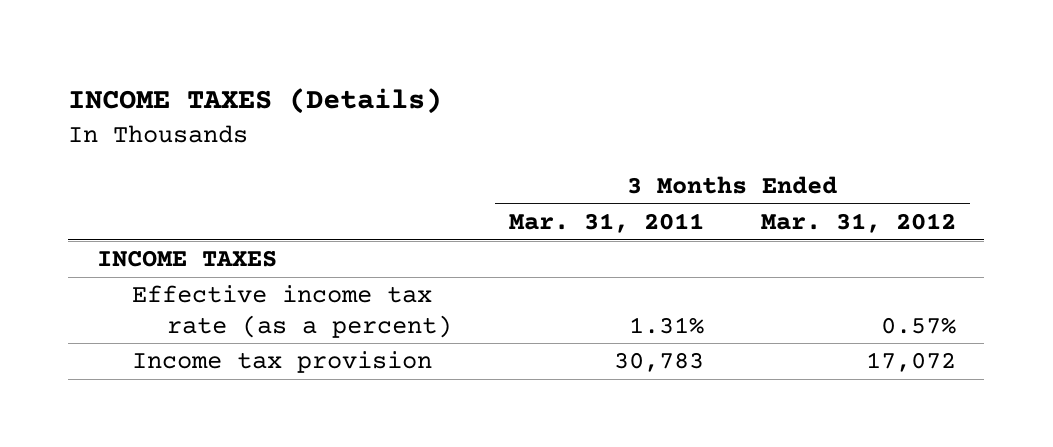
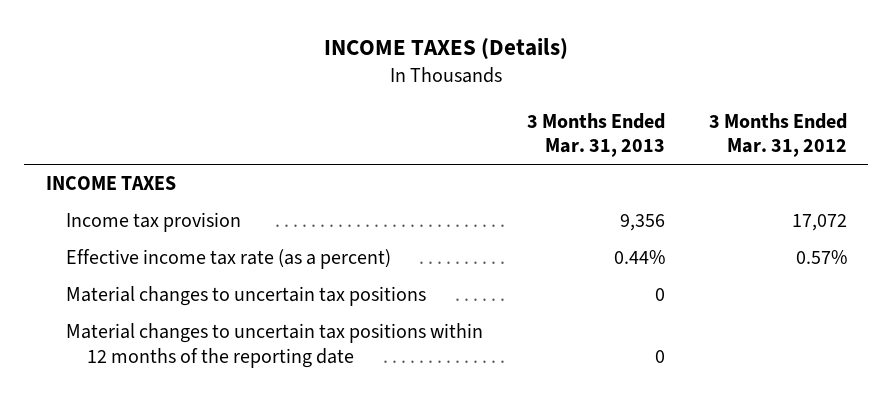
- | 3 Months Ended Mar. 31, 2011 | 3 Months Ended Mar. 31, 2012
+ | 3 Months Ended Mar. 31, 2013 | 3 Months Ended Mar. 31, 2012
moved down: Effective income tax rate (as a percent) | 0.44% | 0.57%
+ Material changes to uncertain tax positions | 0 |
+ Material changes to uncertain tax positions within 12 months of the reporting date | 0 |

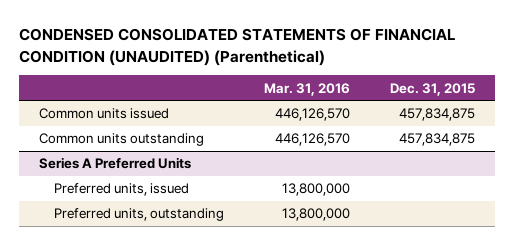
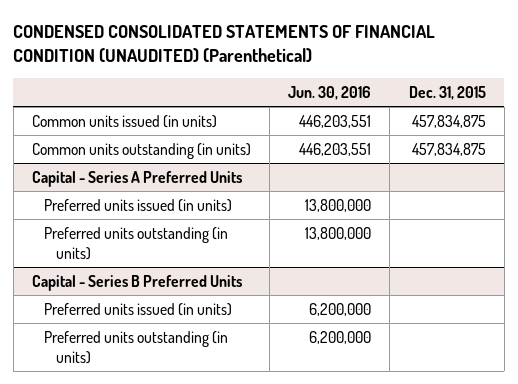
- | Mar. 31, 2016 | Dec. 31, 2015
+ | Jun. 30, 2016 | Dec. 31, 2015
- Common units issued | 446,126,570 | 457,834,875
- Common units outstanding | 446,126,570 | 457,834,875
- Series A Preferred Units
- Preferred units, issued | 13,800,000 |
- Preferred units, outstanding | 13,800,000 |
+ Common units issued (in units) | 446,203,551 | 457,834,875
+ Common units outstanding (in units) | 446,203,551 | 457,834,875
+ Capital - Series A Preferred Units
+ Preferred units issued (in units) | 13,800,000 |
+ Preferred units outstanding (in units) | 13,800,000 |
+ Capital - Series B Preferred Units
+ Preferred units issued (in units) | 6,200,000 |
+ Preferred units outstanding (in units) | 6,200,000 |

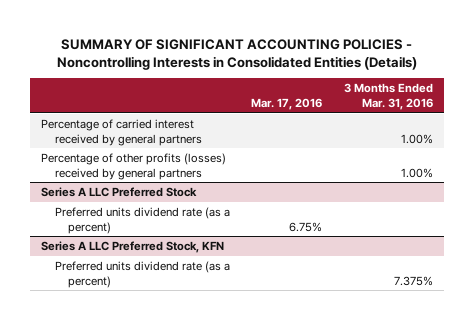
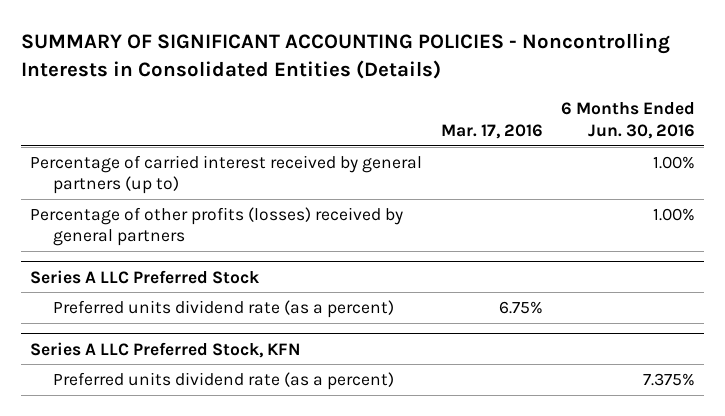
- | Mar. 17, 2016 | 3 Months Ended Mar. 31, 2016
+ | Mar. 17, 2016 | 6 Months Ended Jun. 30, 2016
- Percentage of carried interest received by general partners | | 1.00%
+ Percentage of carried interest received by general partners (up to) | | 1.00%

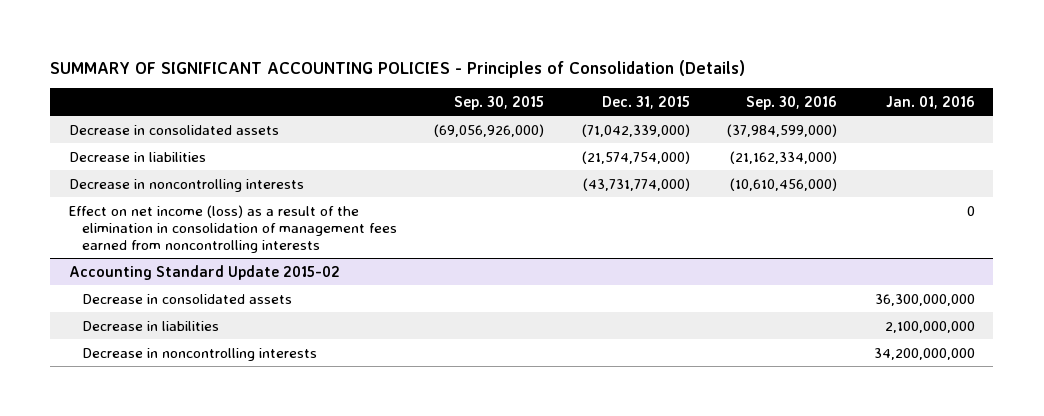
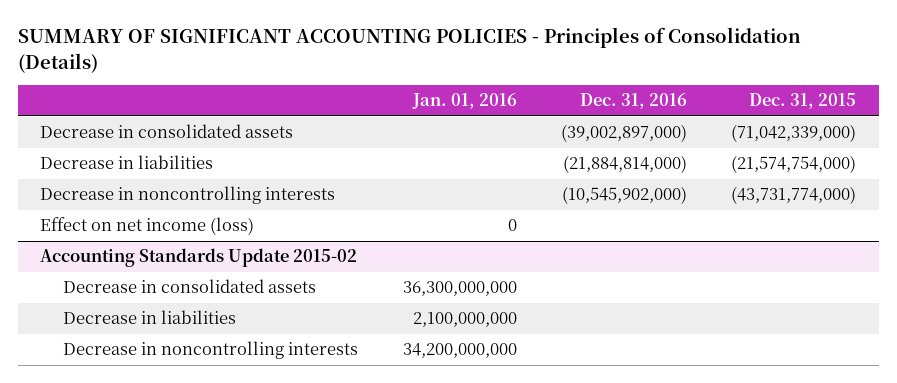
- | Sep. 30, 2015 | Dec. 31, 2015 | Sep. 30, 2016 | Jan. 01, 2016
+ | Jan. 01, 2016 | Dec. 31, 2016 | Dec. 31, 2015
- Effect on net income (loss) as a result of the elimination in consolidation of management fees earned from noncontrolling interests | | | | 0
- Accounting Standard Update 2015-02
+ Effect on net income (loss) | 0 | |
+ Accounting Standards Update 2015-02

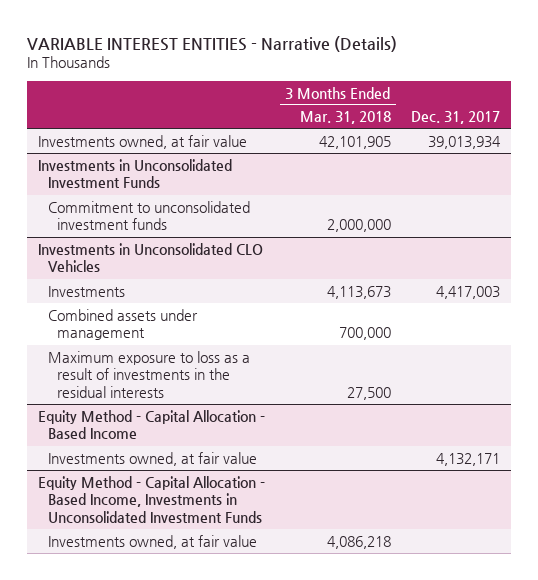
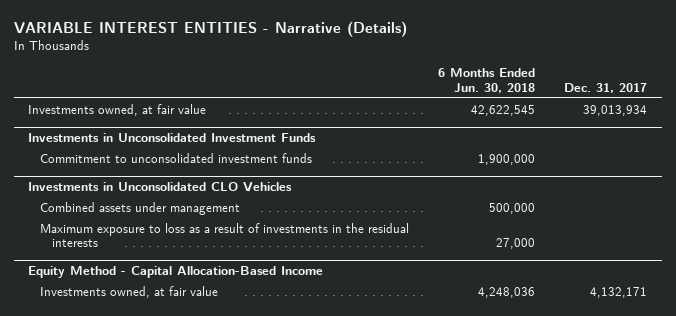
- | 3 Months Ended Mar. 31, 2018 | Dec. 31, 2017
+ | 6 Months Ended Jun. 30, 2018 | Dec. 31, 2017
@ Investments in Unconsolidated CLO Vehicles
- Investments | 4,113,673 | 4,417,003
- Equity Method - Capital Allocation - Based Income
+ Equity Method - Capital Allocation-Based Income
- Equity Method - Capital Allocation - Based Income, Investments in Unconsolidated Investment Funds
- Investments owned, at fair value | 4,086,218 |

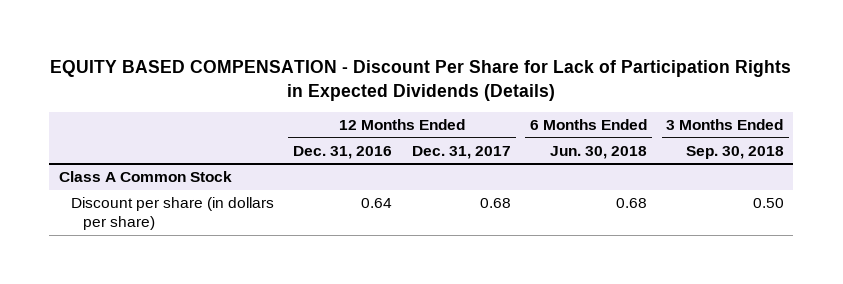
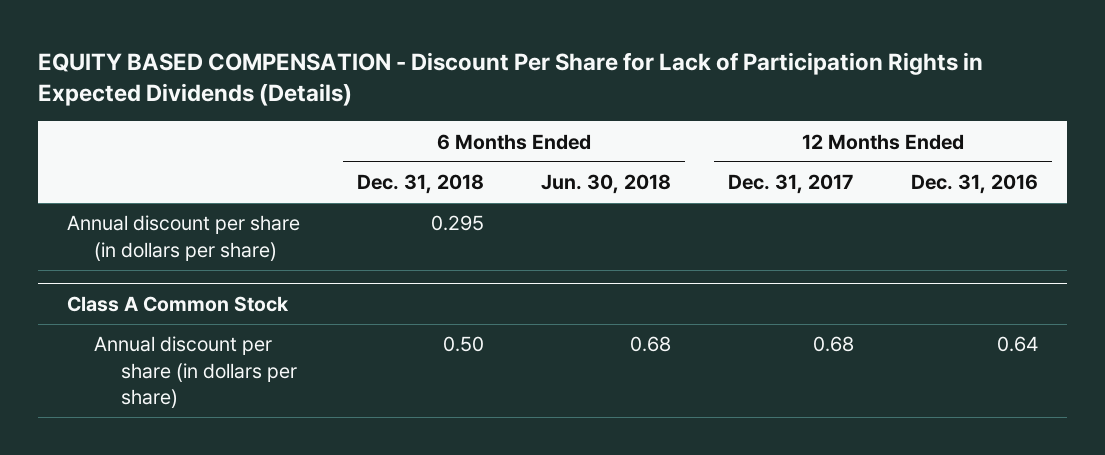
- | 12 Months Ended Dec. 31, 2016 | 12 Months Ended Dec. 31, 2017 | 6 Months Ended Jun. 30, 2018 | 3 Months Ended Sep. 30, 2018
+ | 6 Months Ended Dec. 31, 2018 | 6 Months Ended Jun. 30, 2018 | 12 Months Ended Dec. 31, 2017 | 12 Months Ended Dec. 31, 2016
+ Annual discount per share (in dollars per share) | 0.295 | | |
@ Class A Common Stock
- Discount per share (in dollars per share) | 0.64 | 0.68 | 0.68 | 0.50
+ Annual discount per share (in dollars per share) | 0.50 | 0.68 | 0.68 | 0.64

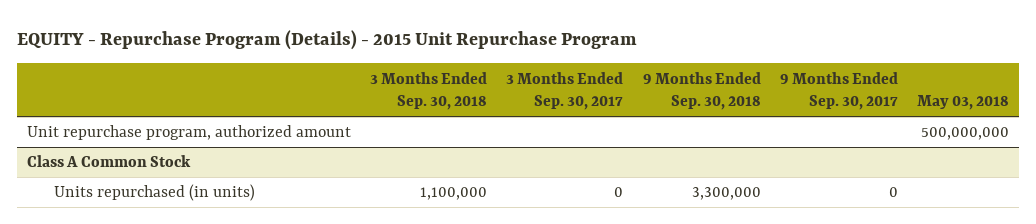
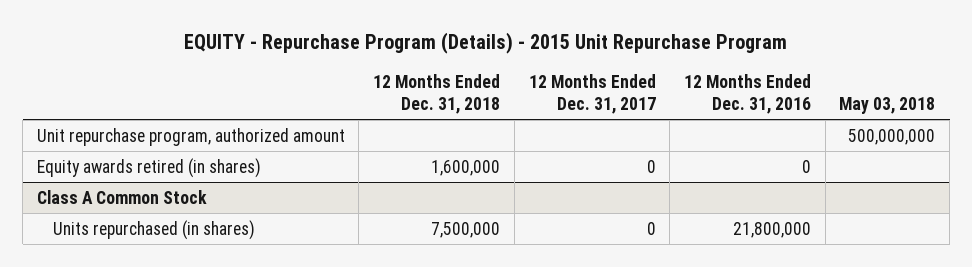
- | 3 Months Ended Sep. 30, 2018 | 3 Months Ended Sep. 30, 2017 | 9 Months Ended Sep. 30, 2018 | 9 Months Ended Sep. 30, 2017 | May 03, 2018
+ | 12 Months Ended Dec. 31, 2018 | 12 Months Ended Dec. 31, 2017 | 12 Months Ended Dec. 31, 2016 | May 03, 2018
+ Equity awards retired (in shares) | 1,600,000 | 0 | 0 |
@ Class A Common Stock
- Units repurchased (in units) | 1,100,000 | 0 | 3,300,000 | 0 |
+ Units repurchased (in shares) | 7,500,000 | 0 | 21,800,000 |

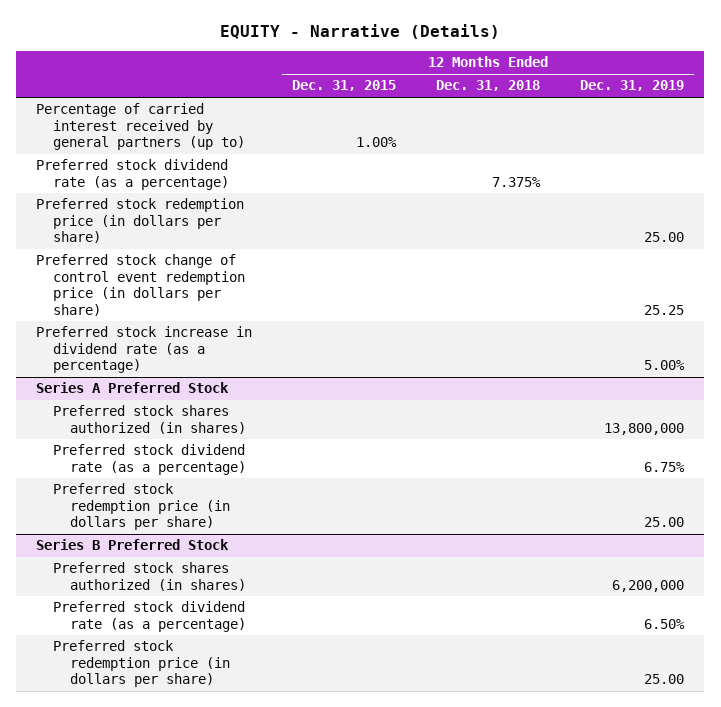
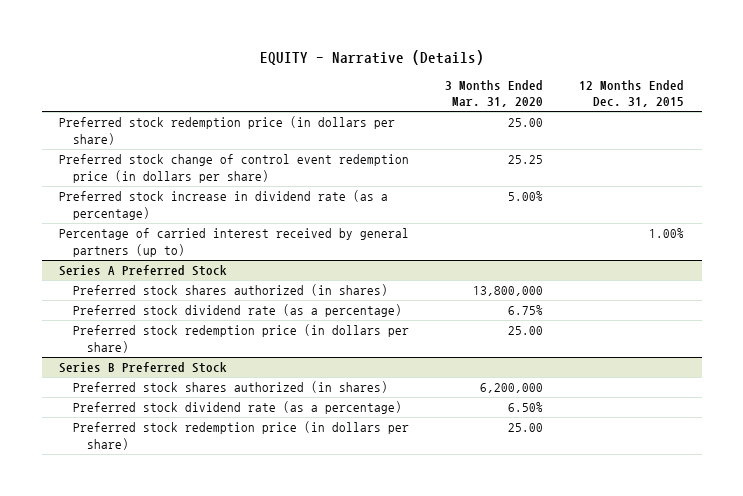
- | 12 Months Ended Dec. 31, 2015 | 12 Months Ended Dec. 31, 2018 | 12 Months Ended Dec. 31, 2019
+ | 3 Months Ended Mar. 31, 2020 | 12 Months Ended Dec. 31, 2015
- Preferred stock dividend rate (as a percentage) | | 7.375% |
moved down: Percentage of carried interest received by general partners (up to) | | 1.00%

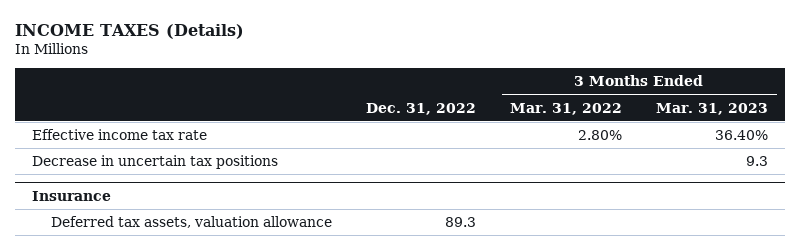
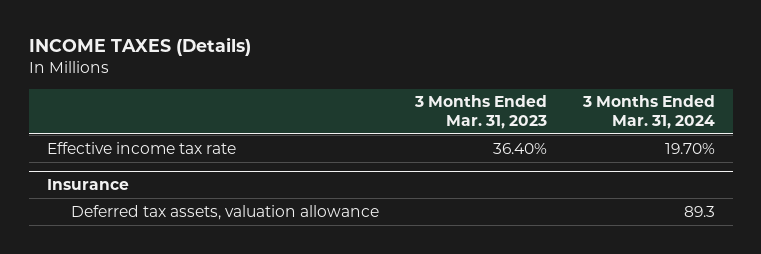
- | Dec. 31, 2022 | 3 Months Ended Mar. 31, 2022 | 3 Months Ended Mar. 31, 2023
+ | 3 Months Ended Mar. 31, 2023 | 3 Months Ended Mar. 31, 2024
- Decrease in uncertain tax positions | | | 9.3

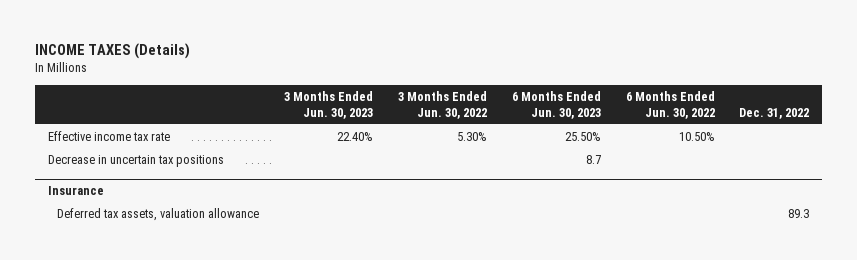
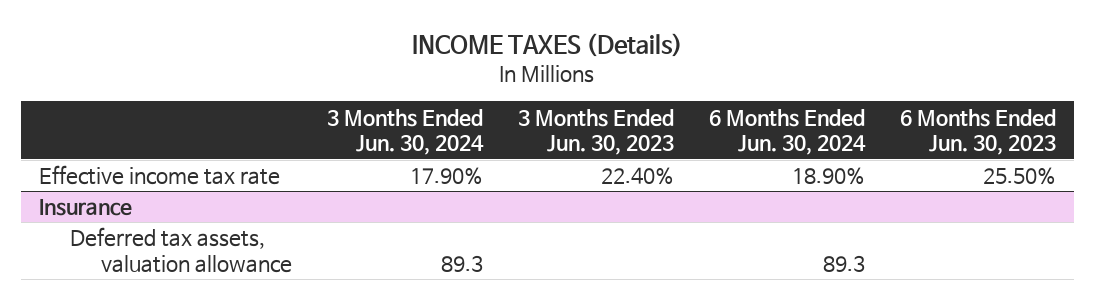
- | 3 Months Ended Jun. 30, 2023 | 3 Months Ended Jun. 30, 2022 | 6 Months Ended Jun. 30, 2023 | 6 Months Ended Jun. 30, 2022 | Dec. 31, 2022
+ | 3 Months Ended Jun. 30, 2024 | 3 Months Ended Jun. 30, 2023 | 6 Months Ended Jun. 30, 2024 | 6 Months Ended Jun. 30, 2023
- Decrease in uncertain tax positions | | | 8.7 | |

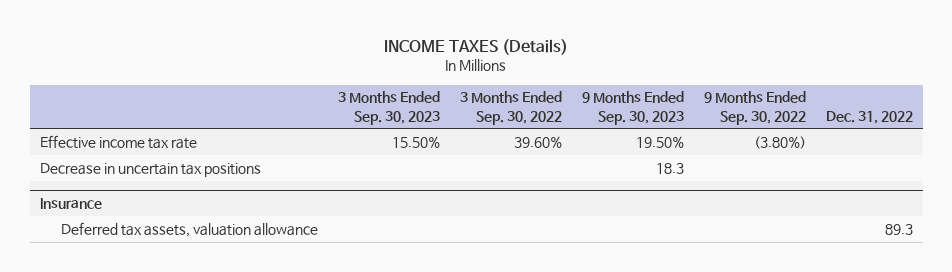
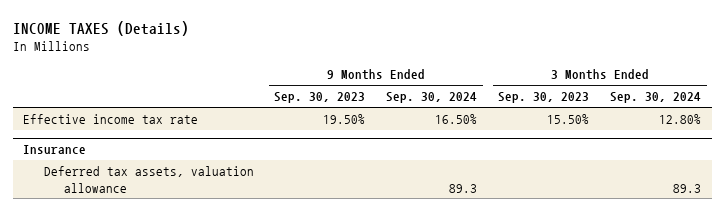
- | 3 Months Ended Sep. 30, 2023 | 3 Months Ended Sep. 30, 2022 | 9 Months Ended Sep. 30, 2023 | 9 Months Ended Sep. 30, 2022 | Dec. 31, 2022
+ | 9 Months Ended Sep. 30, 2023 | 9 Months Ended Sep. 30, 2024 | 3 Months Ended Sep. 30, 2023 | 3 Months Ended Sep. 30, 2024
- Decrease in uncertain tax positions | | | 18.3 | |

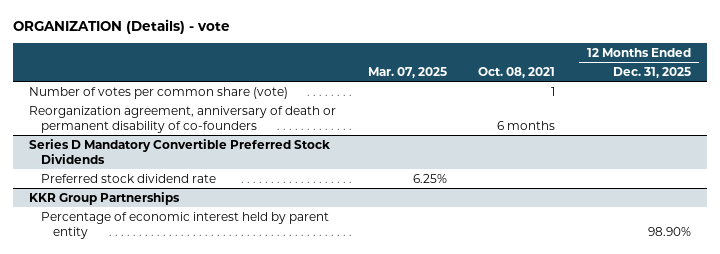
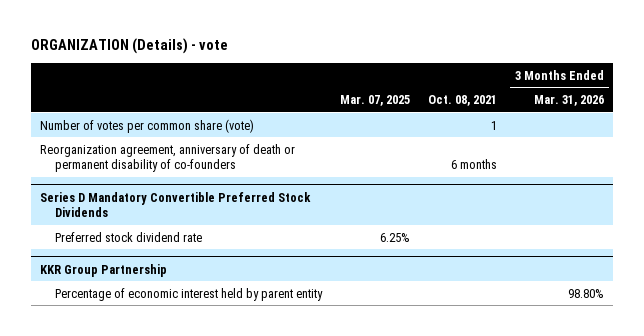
- | Mar. 07, 2025 | Oct. 08, 2021 | 12 Months Ended Dec. 31, 2025
+ | Mar. 07, 2025 | Oct. 08, 2021 | 3 Months Ended Mar. 31, 2026
- KKR Group Partnerships
+ KKR Group Partnership

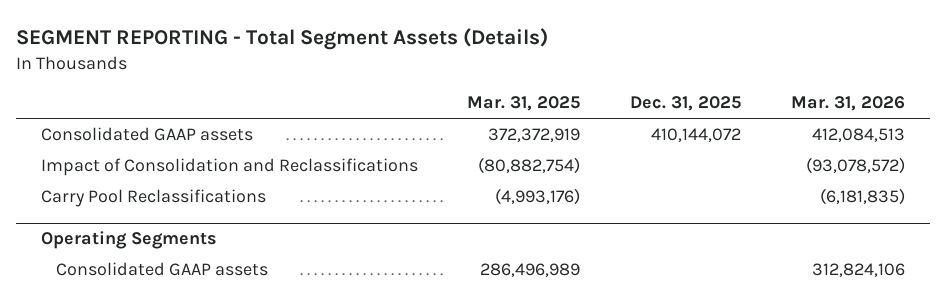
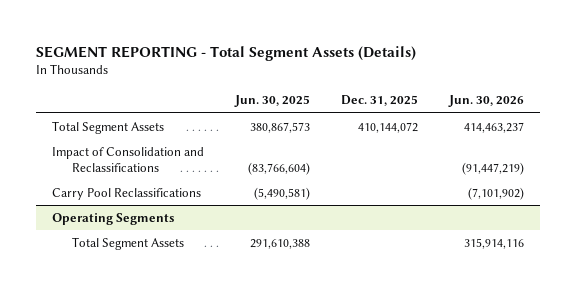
- | Mar. 31, 2025 | Dec. 31, 2025 | Mar. 31, 2026
+ | Jun. 30, 2025 | Dec. 31, 2025 | Jun. 30, 2026
- Consolidated GAAP assets | 372,372,919 | 410,144,072 | 412,084,513
+ Total Segment Assets | 380,867,573 | 410,144,072 | 414,463,237
@ Operating Segments
- Consolidated GAAP assets | 286,496,989 | | 312,824,106
+ Total Segment Assets | 291,610,388 | | 315,914,116

